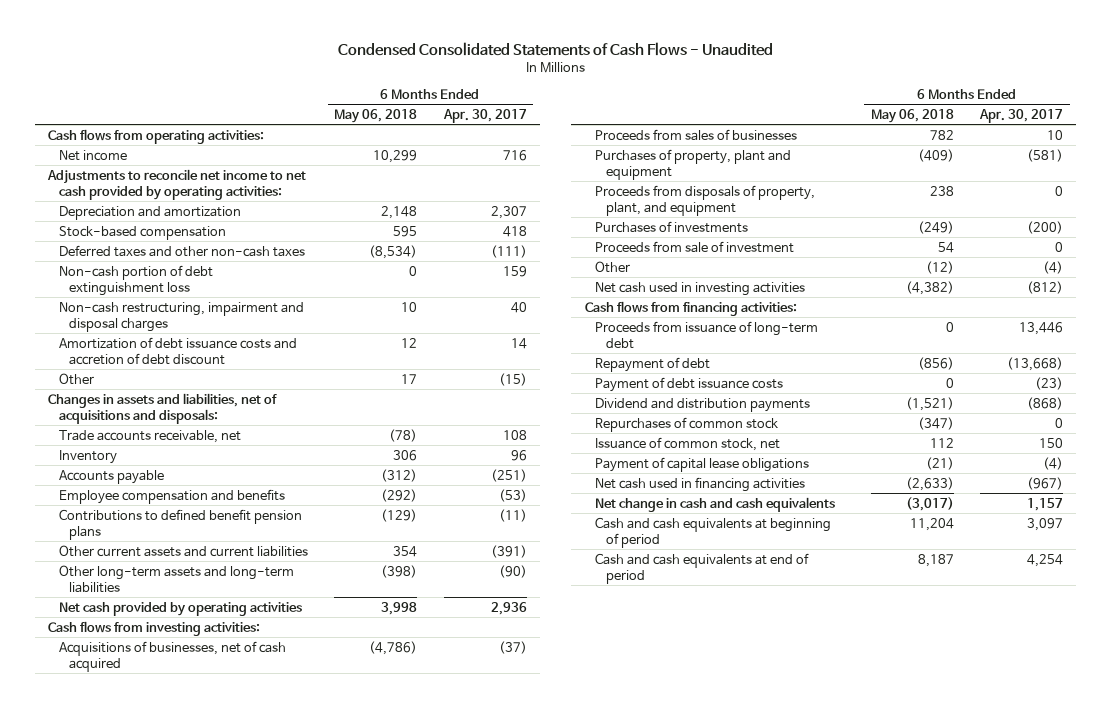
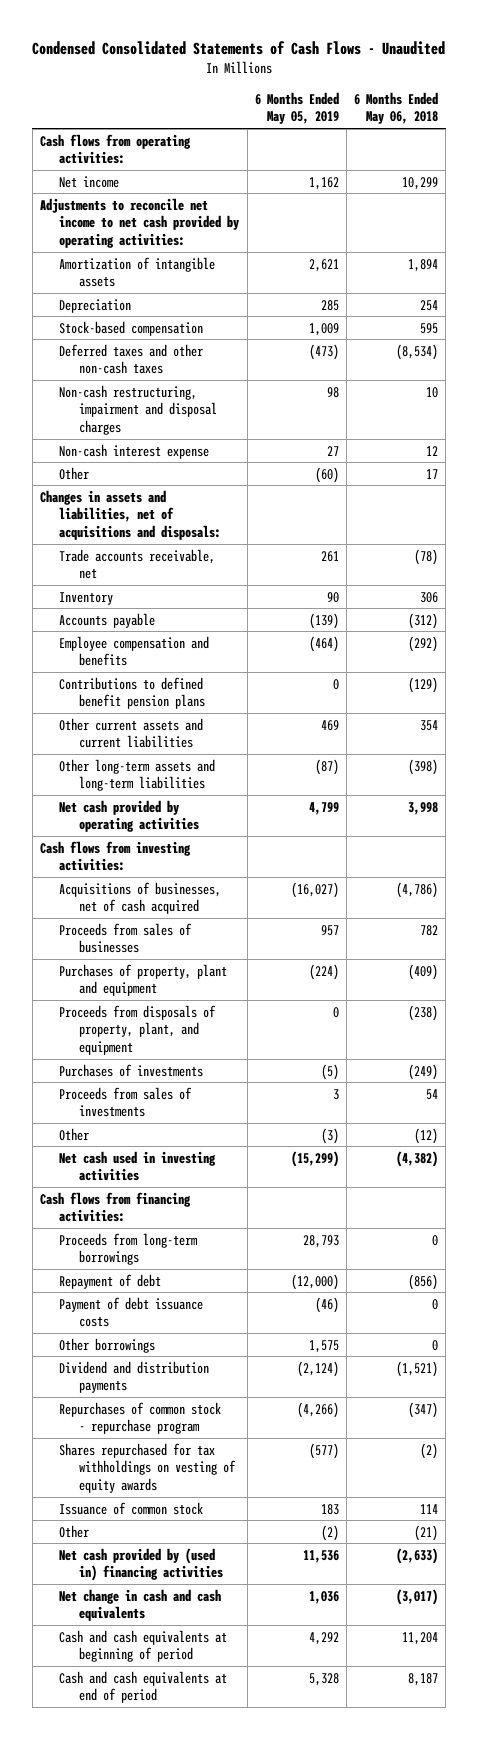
- | 6 Months Ended May 06, 2018 | 6 Months Ended Apr. 30, 2017
+ | 6 Months Ended May 05, 2019 | 6 Months Ended May 06, 2018
- Depreciation and amortization | 2,148 | 2,307
+ Amortization of intangible assets | 2,621 | 1,894
+ Depreciation | 285 | 254
- Non-cash portion of debt extinguishment loss | 0 | 159
- Amortization of debt issuance costs and accretion of debt discount | 12 | 14
+ Non-cash interest expense | 27 | 12
- Proceeds from disposals of property, plant, and equipment | 238 | 0
+ Proceeds from disposals of property, plant, and equipment | 0 | (238)
- Proceeds from sale of investment | 54 | 0
+ Proceeds from sales of investments | 3 | 54
- Proceeds from issuance of long-term debt | 0 | 13,446
+ Proceeds from long-term borrowings | 28,793 | 0
+ Other borrowings | 1,575 | 0
- Repurchases of common stock | (347) | 0
- Issuance of common stock, net | 112 | 150
- Payment of capital lease obligations | (21) | (4)
- Net cash used in financing activities | (2,633) | (967)
+ Repurchases of common stock - repurchase program | (4,266) | (347)
+ Shares repurchased for tax withholdings on vesting of equity awards | (577) | (2)
+ Issuance of common stock | 183 | 114
+ Other | (2) | (21)
+ Net cash provided by (used in) financing activities | 11,536 | (2,633)

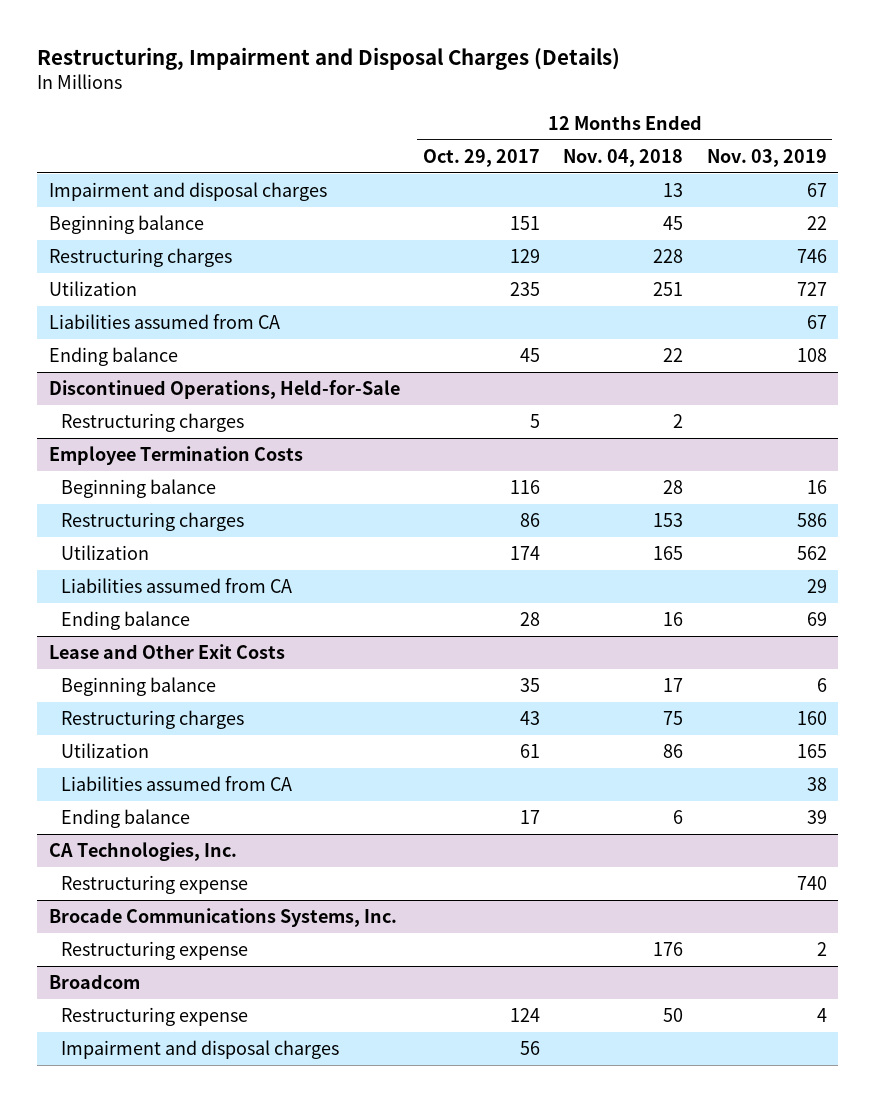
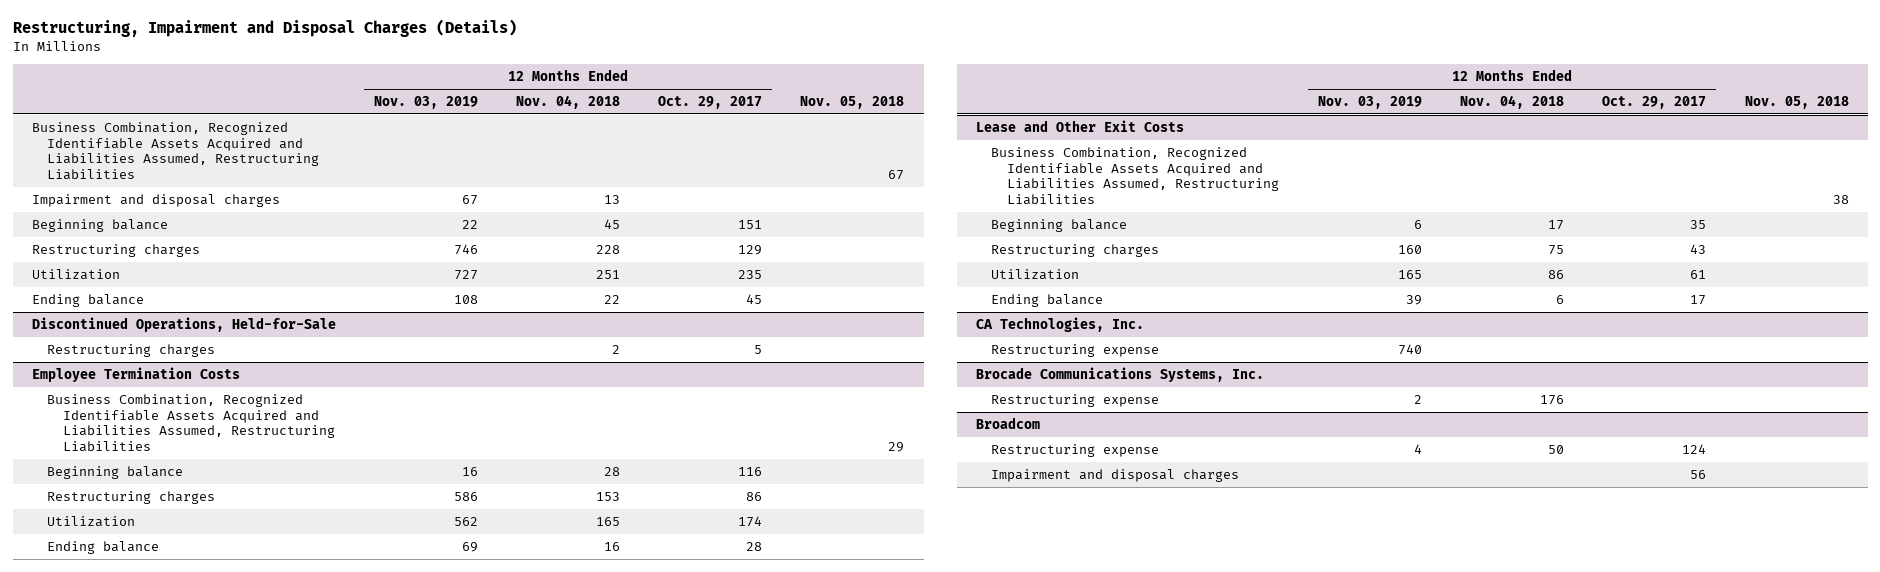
- | 12 Months Ended Oct. 29, 2017 | 12 Months Ended Nov. 04, 2018 | 12 Months Ended Nov. 03, 2019
+ | 12 Months Ended Nov. 03, 2019 | 12 Months Ended Nov. 04, 2018 | 12 Months Ended Oct. 29, 2017 | Nov. 05, 2018
+ Business Combination, Recognized Identifiable Assets Acquired and Liabilities Assumed, Restructuring Liabilities | | | | 67
- Liabilities assumed from CA | | | 67
@ Employee Termination Costs
+ Business Combination, Recognized Identifiable Assets Acquired and Liabilities Assumed, Restructuring Liabilities | | | | 29
- Liabilities assumed from CA | | | 29
@ Lease and Other Exit Costs
+ Business Combination, Recognized Identifiable Assets Acquired and Liabilities Assumed, Restructuring Liabilities | | | | 38
- Liabilities assumed from CA | | | 38

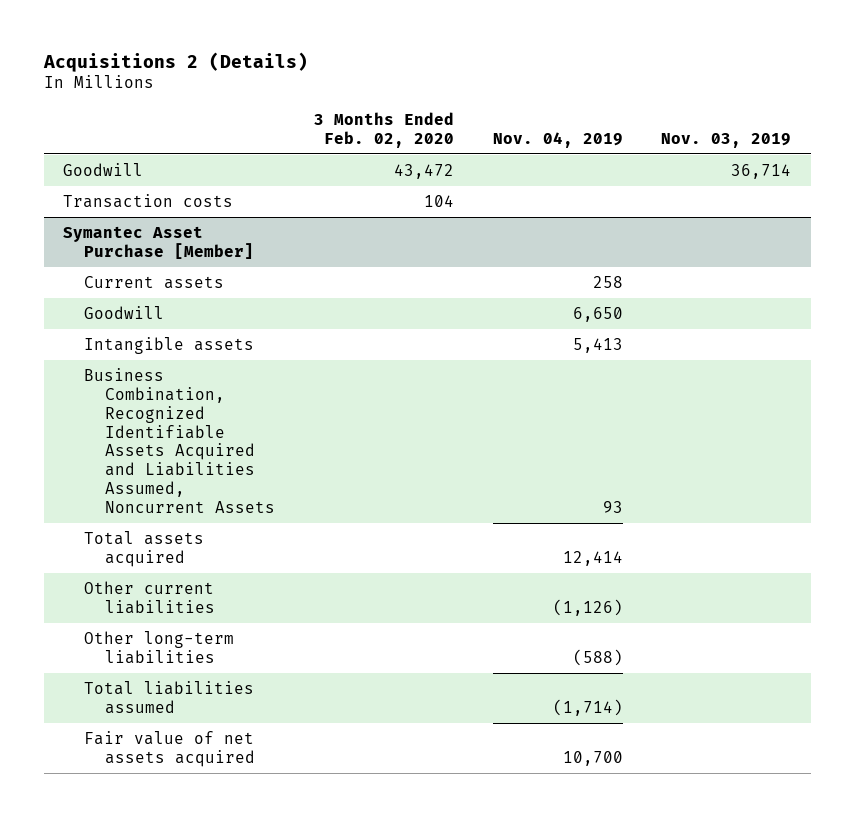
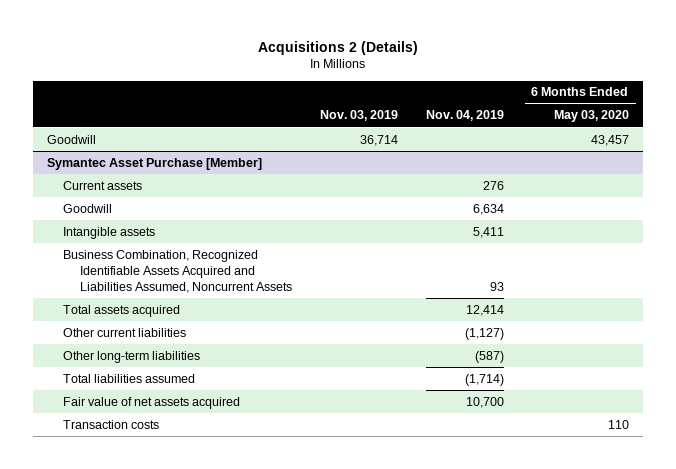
- | 3 Months Ended Feb. 02, 2020 | Nov. 04, 2019 | Nov. 03, 2019
+ | Nov. 03, 2019 | Nov. 04, 2019 | 6 Months Ended May 03, 2020
- Transaction costs | 104 | |
@ Symantec Asset Purchase [Member]
- Current assets | | 258 |
- Goodwill | | 6,650 |
- Intangible assets | | 5,413 |
+ Current assets | | 276 |
+ Goodwill | | 6,634 |
+ Intangible assets | | 5,411 |
- Other current liabilities | | (1,126) |
- Other long-term liabilities | | (588) |
+ Other current liabilities | | (1,127) |
+ Other long-term liabilities | | (587) |
+ Transaction costs | | | 110

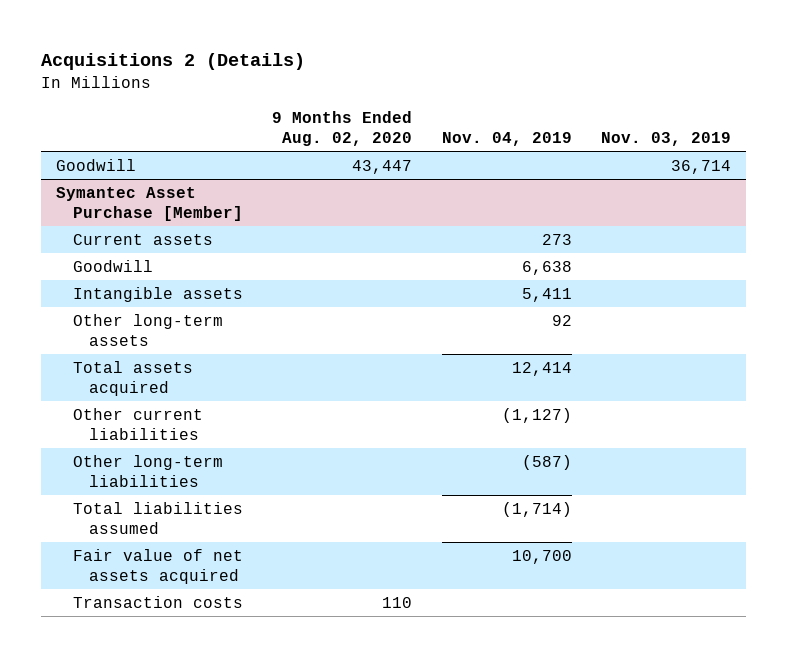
- | Nov. 03, 2019 | Nov. 04, 2019 | 6 Months Ended May 03, 2020
+ | 9 Months Ended Aug. 02, 2020 | Nov. 04, 2019 | Nov. 03, 2019
@ Symantec Asset Purchase [Member]
- Current assets | | 276 |
- Goodwill | | 6,634 |
+ Current assets | | 273 |
+ Goodwill | | 6,638 |
- Business Combination, Recognized Identifiable Assets Acquired and Liabilities Assumed, Noncurrent Assets | | 93 |
+ Other long-term assets | | 92 |

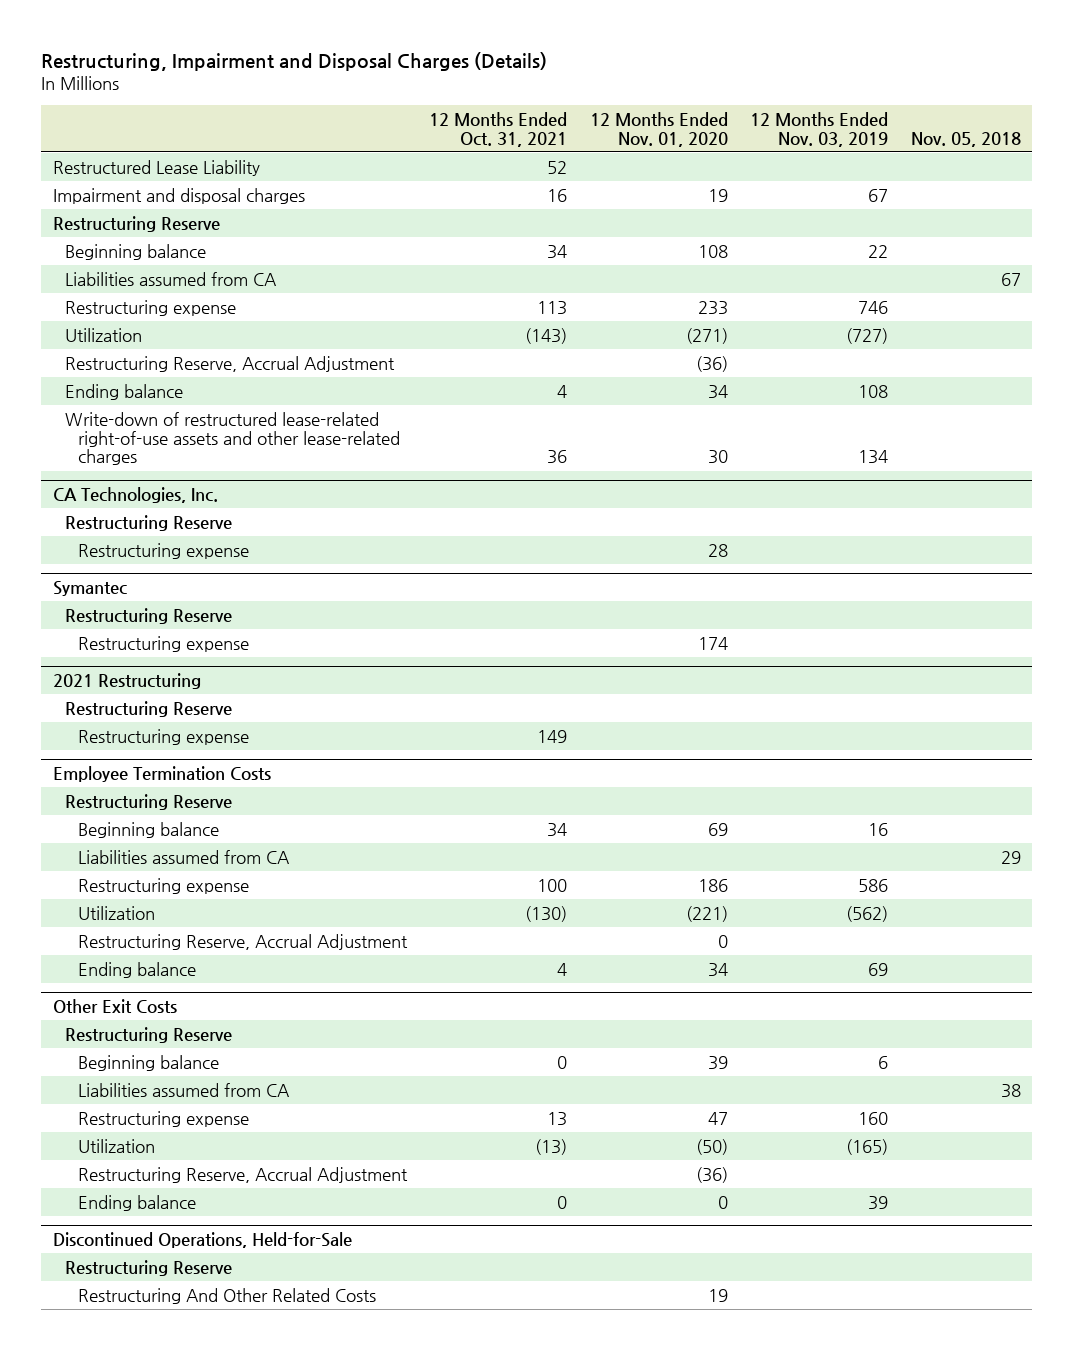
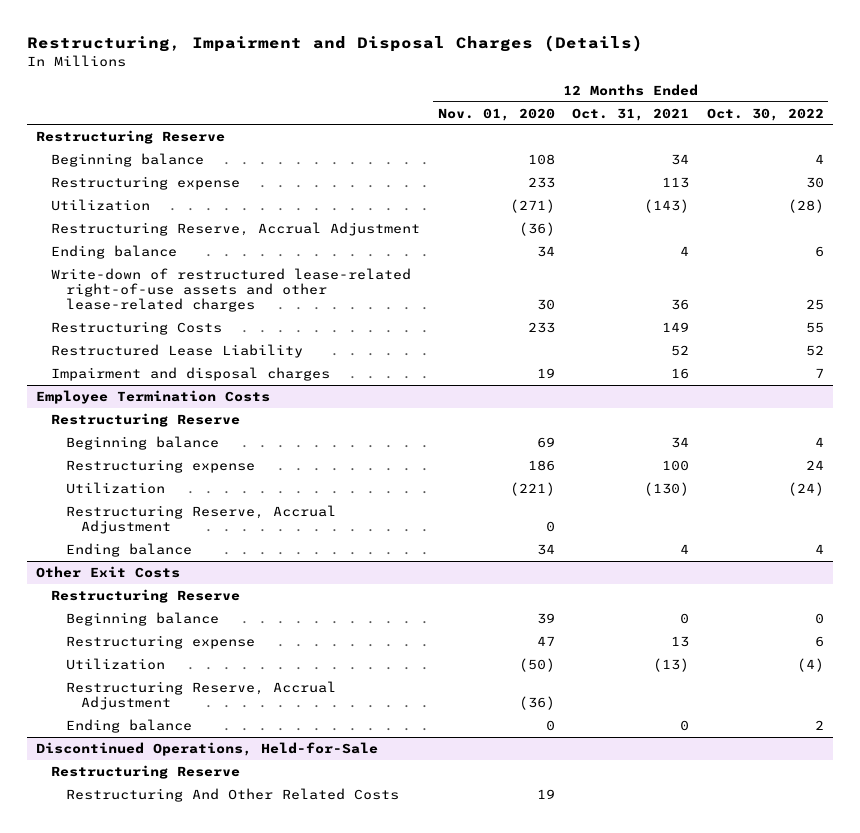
- | 12 Months Ended Oct. 31, 2021 | 12 Months Ended Nov. 01, 2020 | 12 Months Ended Nov. 03, 2019 | Nov. 05, 2018
+ | 12 Months Ended Nov. 01, 2020 | 12 Months Ended Oct. 31, 2021 | 12 Months Ended Oct. 30, 2022
- Liabilities assumed from CA | | | | 67
- CA Technologies, Inc.
- Restructuring Reserve
- Restructuring expense | | 28 | |
- Symantec
- Restructuring Reserve
- Restructuring expense | | 174 | |
- 2021 Restructuring
- Restructuring Reserve
- Restructuring expense | 149 | | |
+ Restructuring Costs | 233 | 149 | 55
moved down: Restructured Lease Liability | | 52 | 52
moved down: Impairment and disposal charges | 19 | 16 | 7
@ Employee Termination Costs
- Liabilities assumed from CA | | | | 29
@ Other Exit Costs
- Liabilities assumed from CA | | | | 38

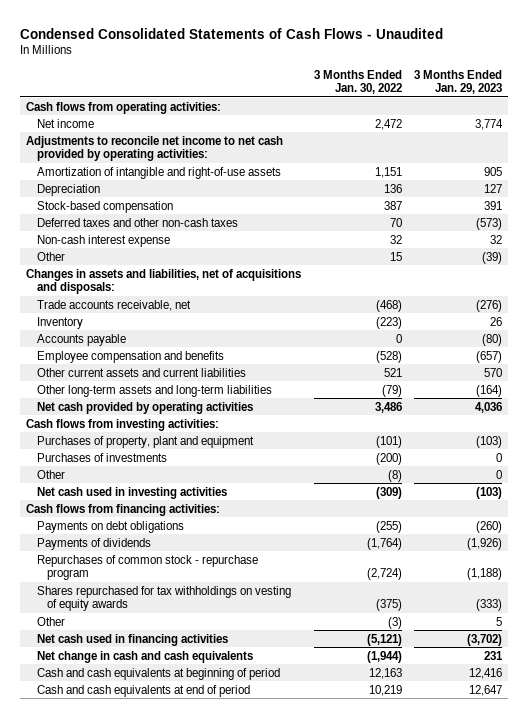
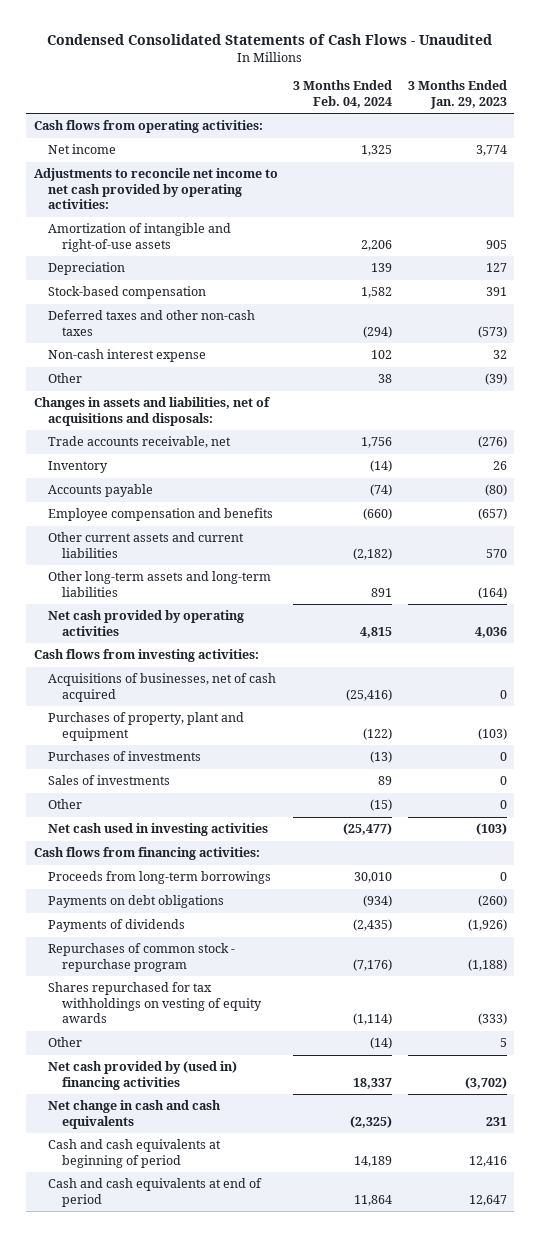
- | 3 Months Ended Jan. 30, 2022 | 3 Months Ended Jan. 29, 2023
+ | 3 Months Ended Feb. 04, 2024 | 3 Months Ended Jan. 29, 2023
+ Acquisitions of businesses, net of cash acquired | (25,416) | 0
+ Sales of investments | 89 | 0
+ Proceeds from long-term borrowings | 30,010 | 0
- Net cash used in financing activities | (5,121) | (3,702)
+ Net cash provided by (used in) financing activities | 18,337 | (3,702)

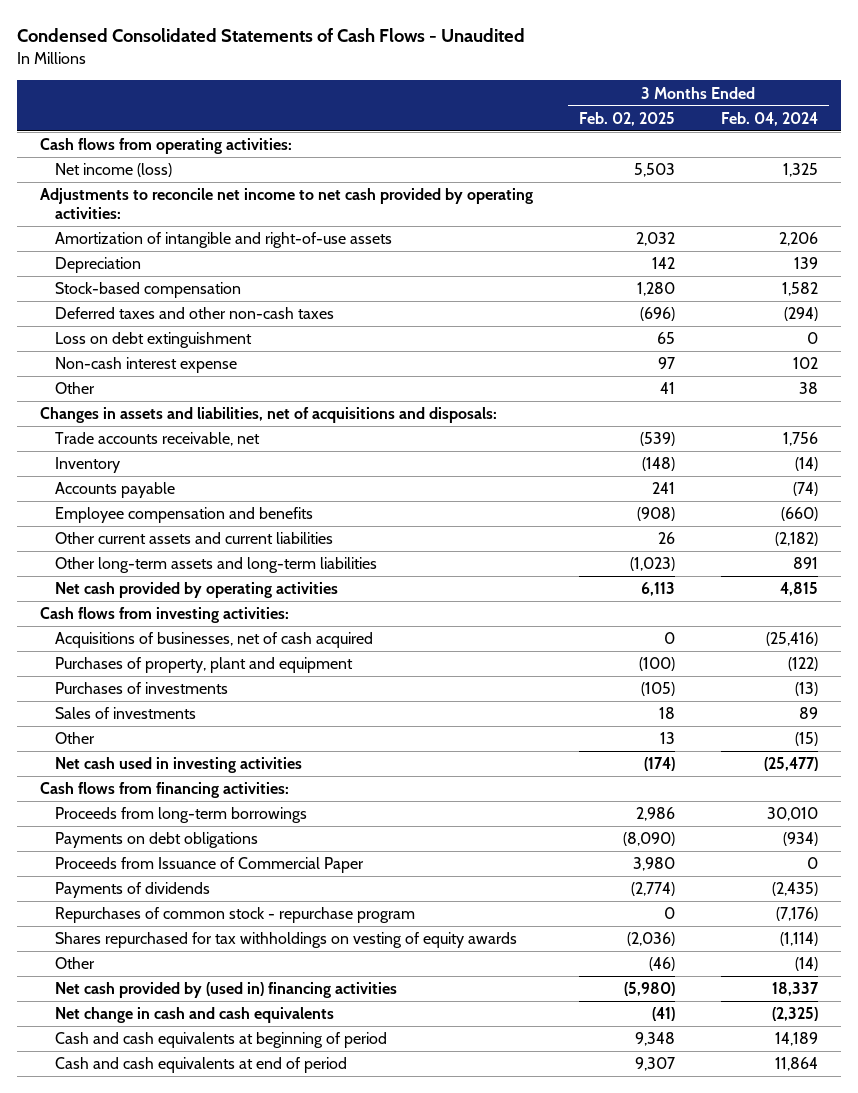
- | 3 Months Ended Feb. 04, 2024 | 3 Months Ended Jan. 29, 2023
+ | 3 Months Ended Feb. 02, 2025 | 3 Months Ended Feb. 04, 2024
- Net income | 1,325 | 3,774
+ Net income (loss) | 5,503 | 1,325
+ Loss on debt extinguishment | 65 | 0
+ Proceeds from Issuance of Commercial Paper | 3,980 | 0

